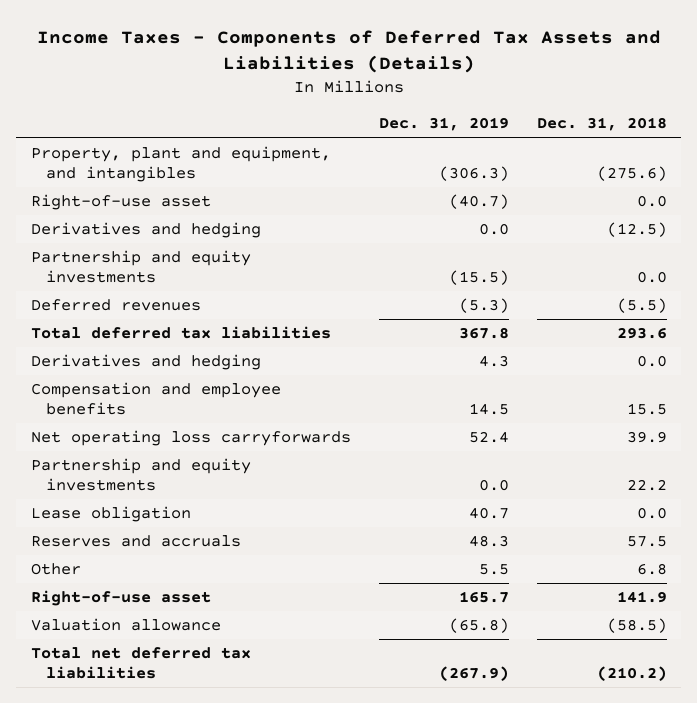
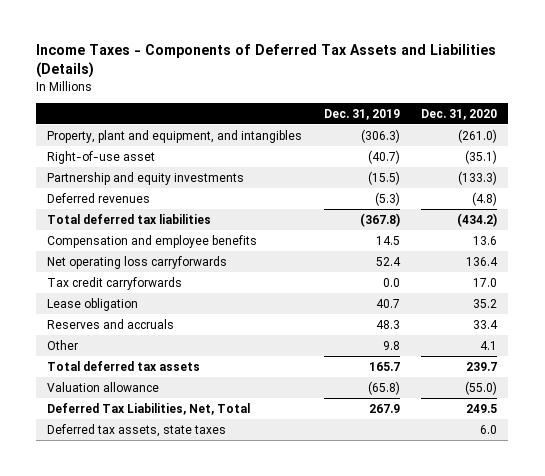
- | Dec. 31, 2019 | Dec. 31, 2018
+ | Dec. 31, 2019 | Dec. 31, 2020
- Derivatives and hedging | 0.0 | (12.5)
- Total deferred tax liabilities | 367.8 | 293.6
- Derivatives and hedging | 4.3 | 0.0
+ Total deferred tax liabilities | (367.8) | (434.2)
- Partnership and equity investments | 0.0 | 22.2
+ Tax credit carryforwards | 0.0 | 17.0
- Other | 5.5 | 6.8
- Right-of-use asset | 165.7 | 141.9
+ Other | 9.8 | 4.1
+ Total deferred tax assets | 165.7 | 239.7
- Total net deferred tax liabilities | (267.9) | (210.2)
+ Deferred Tax Liabilities, Net, Total | 267.9 | 249.5
+ Deferred tax assets, state taxes | | 6.0

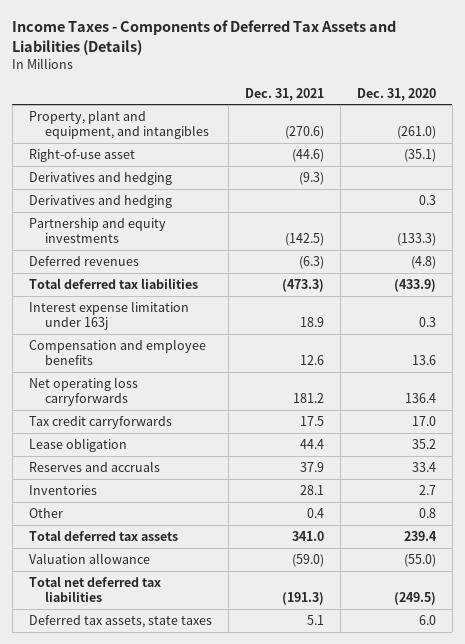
- | Dec. 31, 2019 | Dec. 31, 2020
+ | Dec. 31, 2021 | Dec. 31, 2020
+ Derivatives and hedging | (9.3) |
+ Derivatives and hedging | | 0.3
- Total deferred tax liabilities | (367.8) | (434.2)
+ Total deferred tax liabilities | (473.3) | (433.9)
+ Interest expense limitation under 163j | 18.9 | 0.3
- Other | 9.8 | 4.1
- Total deferred tax assets | 165.7 | 239.7
+ Inventories | 28.1 | 2.7
+ Other | 0.4 | 0.8
+ Total deferred tax assets | 341.0 | 239.4
- Deferred Tax Liabilities, Net, Total | 267.9 | 249.5
+ Total net deferred tax liabilities | (191.3) | (249.5)

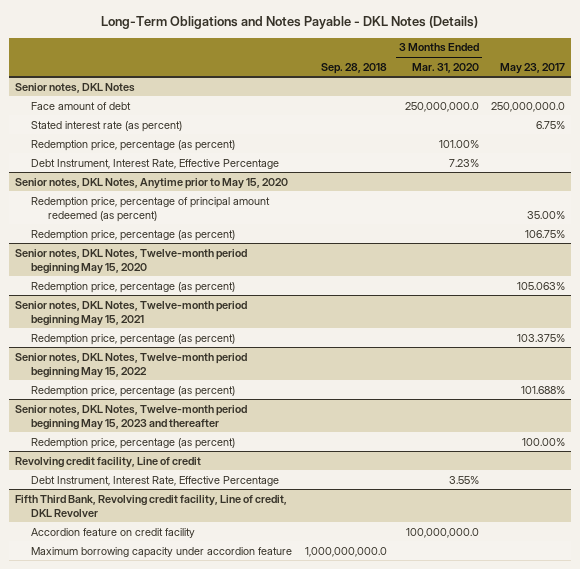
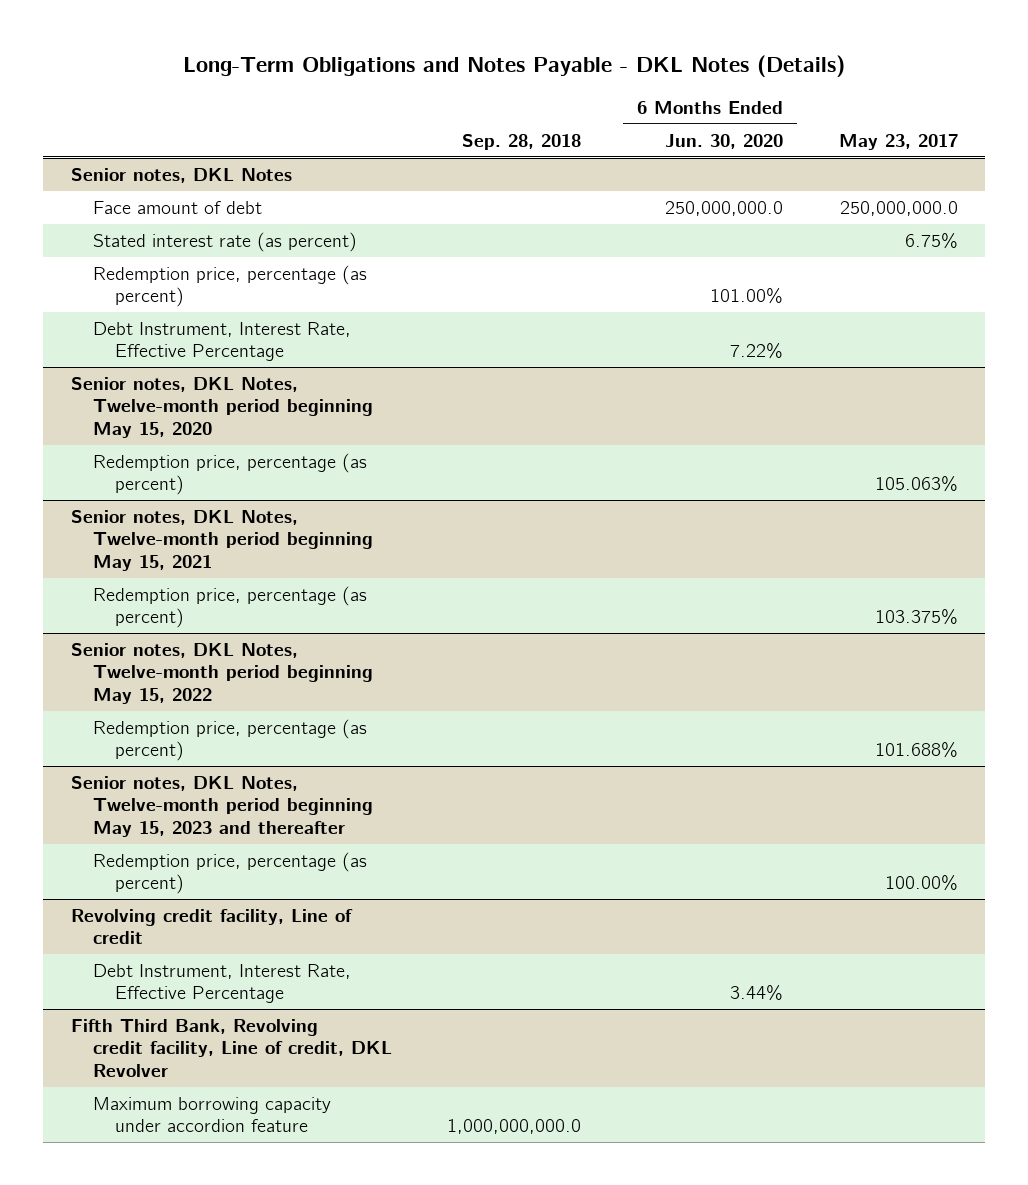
- | Sep. 28, 2018 | 3 Months Ended Mar. 31, 2020 | May 23, 2017
+ | Sep. 28, 2018 | 6 Months Ended Jun. 30, 2020 | May 23, 2017
- Senior notes, DKL Notes, Anytime prior to May 15, 2020
- Redemption price, percentage of principal amount redeemed (as percent) | | | 35.00%
- Redemption price, percentage (as percent) | | | 106.75%
@ Fifth Third Bank, Revolving credit facility, Line of credit, DKL Revolver
- Accordion feature on credit facility | | 100,000,000.0 |

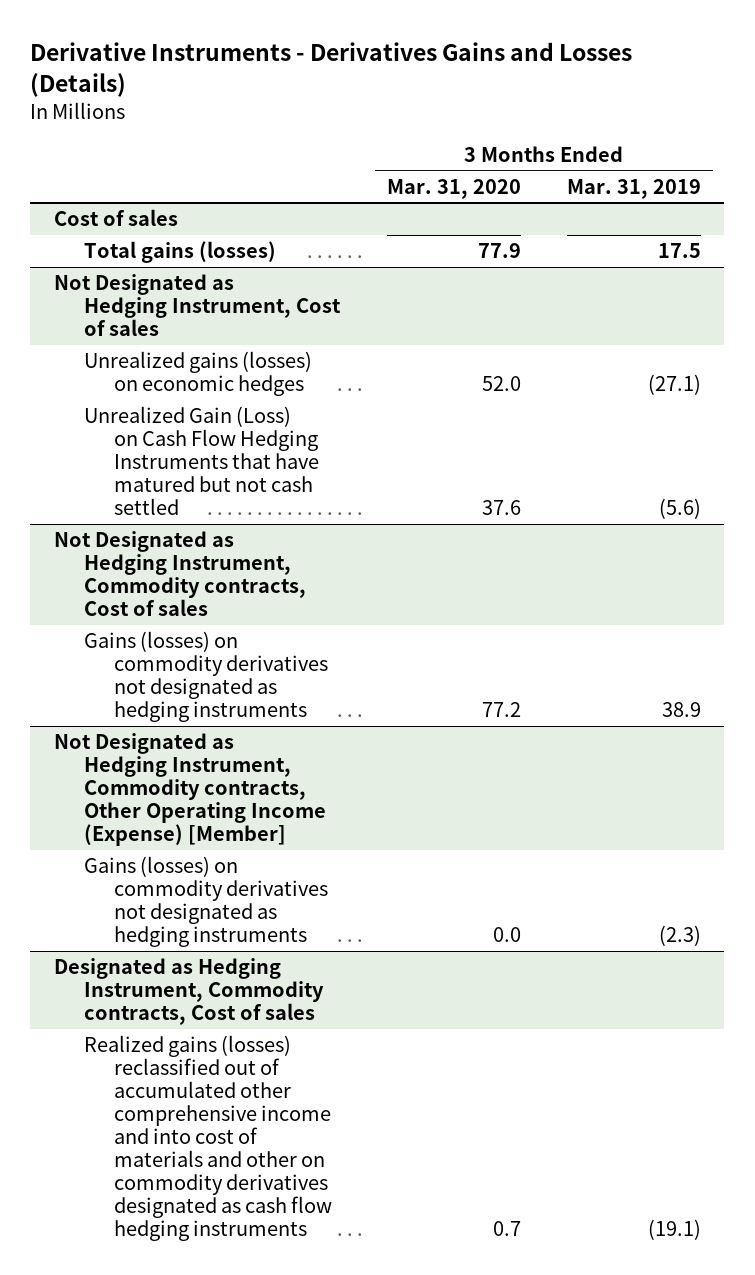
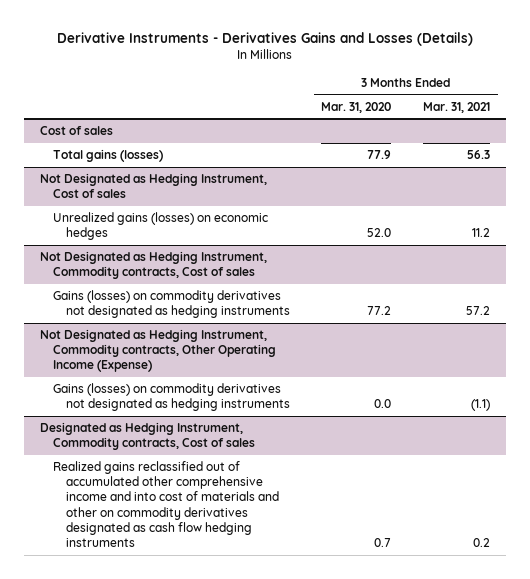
- | 3 Months Ended Mar. 31, 2020 | 3 Months Ended Mar. 31, 2019
+ | 3 Months Ended Mar. 31, 2020 | 3 Months Ended Mar. 31, 2021
@ Not Designated as Hedging Instrument, Cost of sales
- Unrealized Gain (Loss) on Cash Flow Hedging Instruments that have matured but not cash settled | 37.6 | (5.6)
- Not Designated as Hedging Instrument, Commodity contracts, Other Operating Income (Expense) [Member]
+ Not Designated as Hedging Instrument, Commodity contracts, Other Operating Income (Expense)
@ Designated as Hedging Instrument, Commodity contracts, Cost of sales
- Realized gains (losses) reclassified out of accumulated other comprehensive income and into cost of materials and other on commodity derivatives designated as cash flow hedging instruments | 0.7 | (19.1)
+ Realized gains reclassified out of accumulated other comprehensive income and into cost of materials and other on commodity derivatives designated as cash flow hedging instruments | 0.7 | 0.2

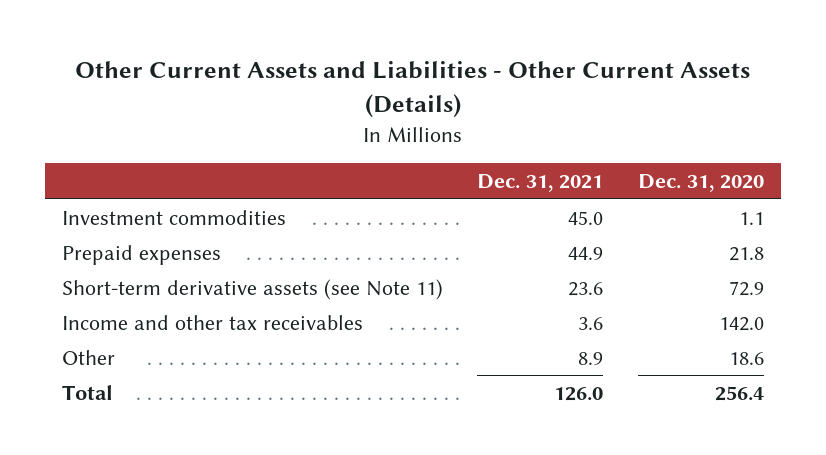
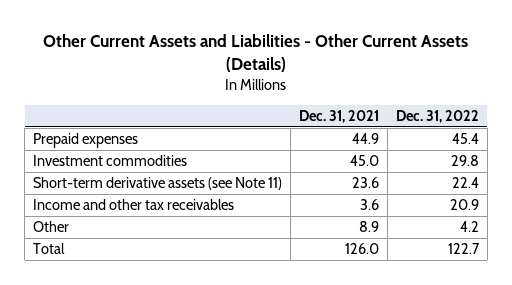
- | Dec. 31, 2021 | Dec. 31, 2020
+ | Dec. 31, 2021 | Dec. 31, 2022
moved down: Investment commodities | 45.0 | 29.8

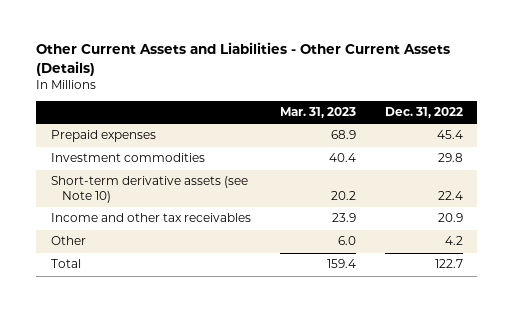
- | Dec. 31, 2021 | Dec. 31, 2022
+ | Mar. 31, 2023 | Dec. 31, 2022
- Short-term derivative assets (see Note 11) | 23.6 | 22.4
+ Short-term derivative assets (see Note 10) | 20.2 | 22.4

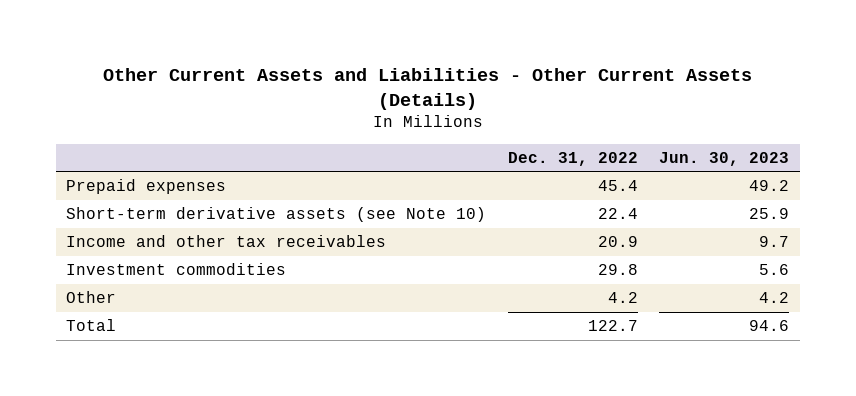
- | Mar. 31, 2023 | Dec. 31, 2022
+ | Dec. 31, 2022 | Jun. 30, 2023
moved down: Investment commodities | 29.8 | 5.6

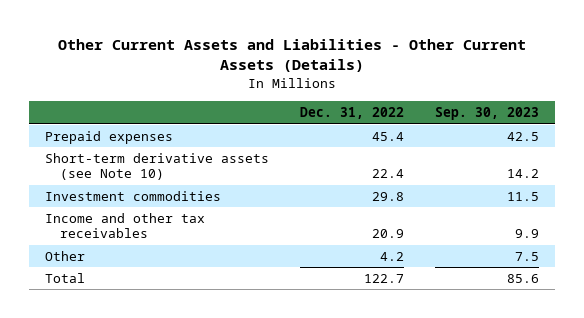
- | Dec. 31, 2022 | Jun. 30, 2023
+ | Dec. 31, 2022 | Sep. 30, 2023
moved down: Income and other tax receivables | 20.9 | 9.9

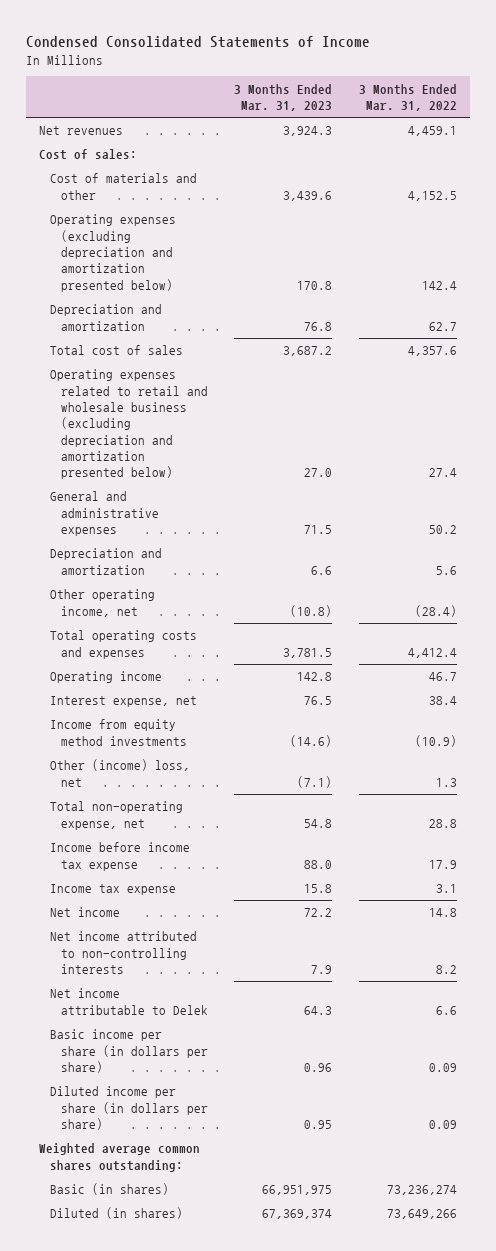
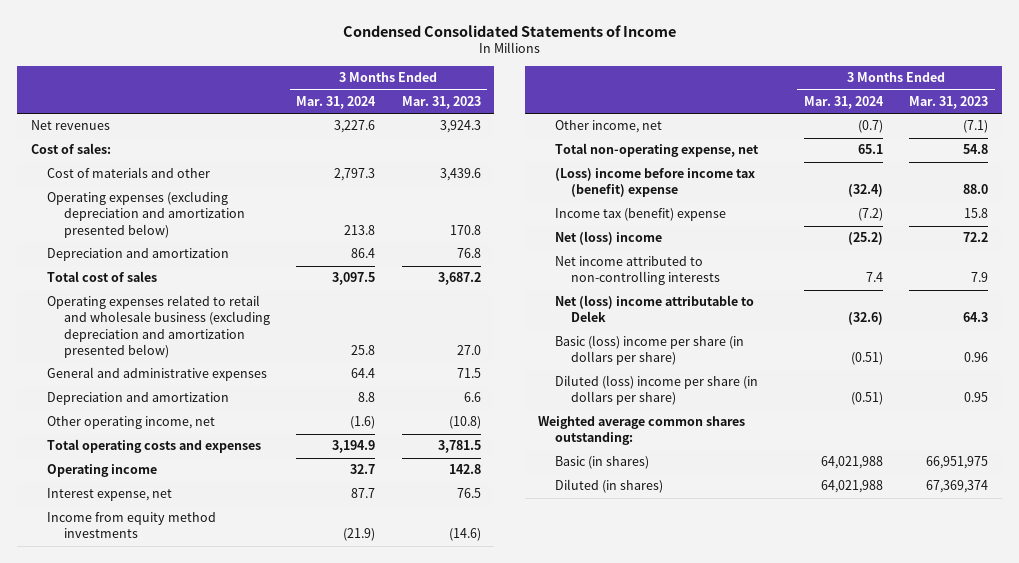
- | 3 Months Ended Mar. 31, 2023 | 3 Months Ended Mar. 31, 2022
+ | 3 Months Ended Mar. 31, 2024 | 3 Months Ended Mar. 31, 2023
- Other (income) loss, net | (7.1) | 1.3
+ Other income, net | (0.7) | (7.1)
- Income before income tax expense | 88.0 | 17.9
- Income tax expense | 15.8 | 3.1
- Net income | 72.2 | 14.8
+ (Loss) income before income tax (benefit) expense | (32.4) | 88.0
+ Income tax (benefit) expense | (7.2) | 15.8
+ Net (loss) income | (25.2) | 72.2
- Net income attributable to Delek | 64.3 | 6.6
- Basic income per share (in dollars per share) | 0.96 | 0.09
- Diluted income per share (in dollars per share) | 0.95 | 0.09
+ Net (loss) income attributable to Delek | (32.6) | 64.3
+ Basic (loss) income per share (in dollars per share) | (0.51) | 0.96
+ Diluted (loss) income per share (in dollars per share) | (0.51) | 0.95

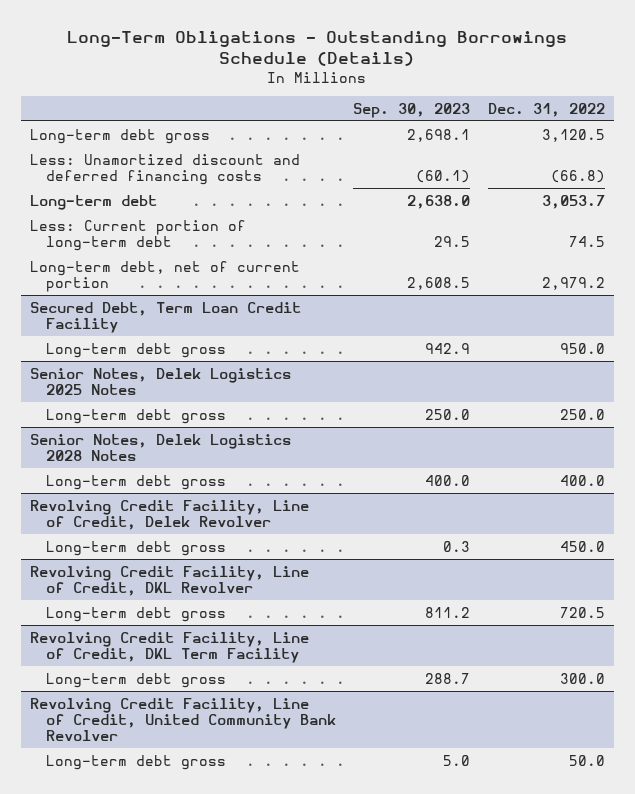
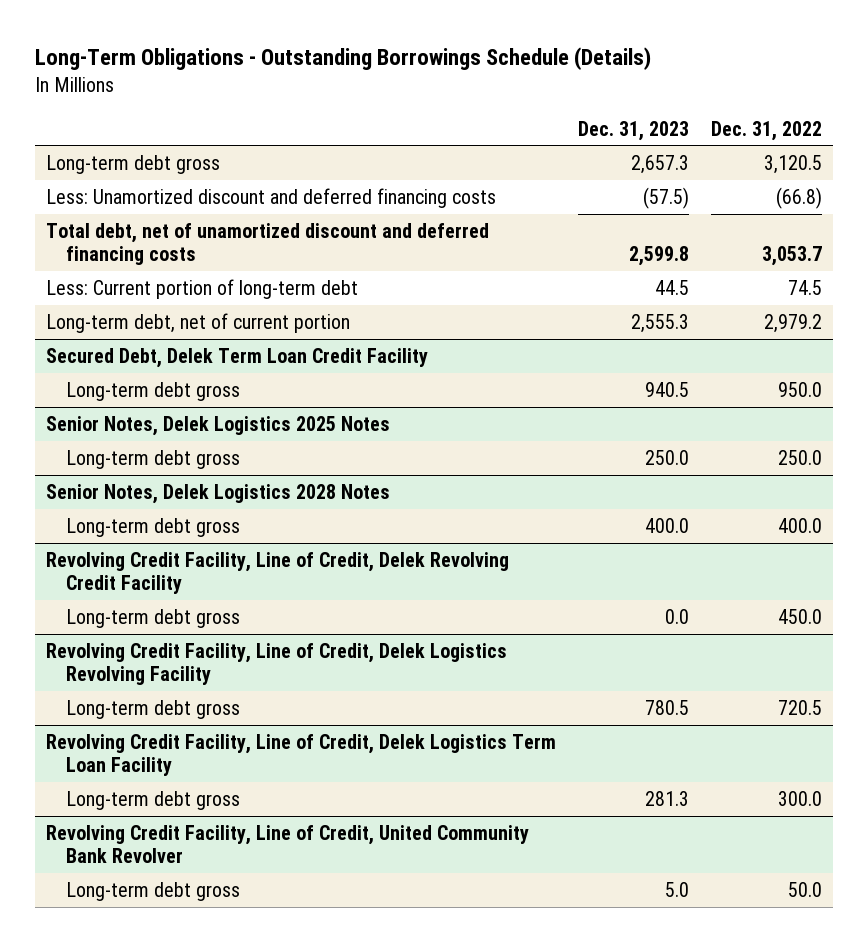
- | Sep. 30, 2023 | Dec. 31, 2022
+ | Dec. 31, 2023 | Dec. 31, 2022
- Long-term debt | 2,638.0 | 3,053.7
+ Total debt, net of unamortized discount and deferred financing costs | 2,599.8 | 3,053.7
- Secured Debt, Term Loan Credit Facility
+ Secured Debt, Delek Term Loan Credit Facility
- Revolving Credit Facility, Line of Credit, Delek Revolver
+ Revolving Credit Facility, Line of Credit, Delek Revolving Credit Facility
- Revolving Credit Facility, Line of Credit, DKL Revolver
+ Revolving Credit Facility, Line of Credit, Delek Logistics Revolving Facility
- Revolving Credit Facility, Line of Credit, DKL Term Facility
+ Revolving Credit Facility, Line of Credit, Delek Logistics Term Loan Facility

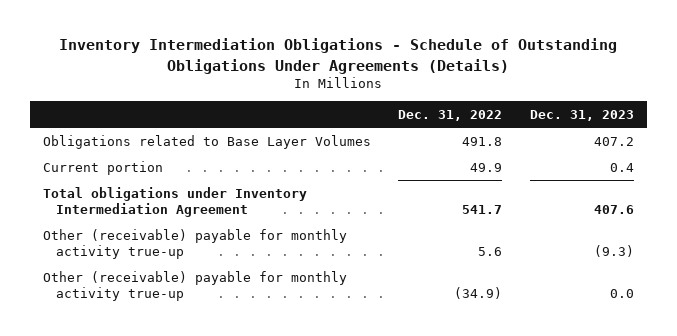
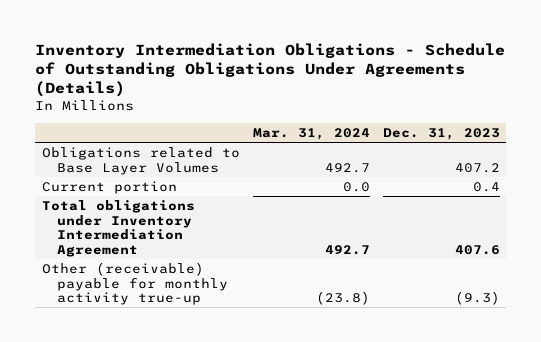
- | Dec. 31, 2022 | Dec. 31, 2023
+ | Mar. 31, 2024 | Dec. 31, 2023
- Other (receivable) payable for monthly activity true-up | (34.9) | 0.0

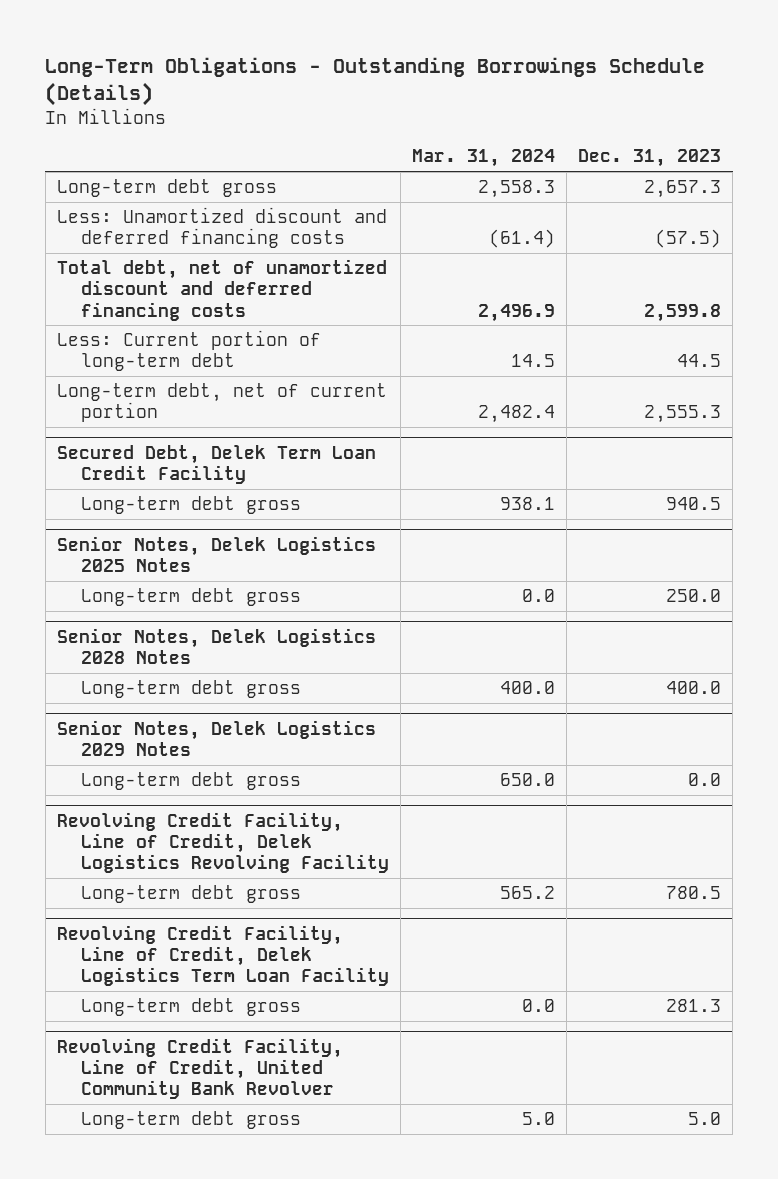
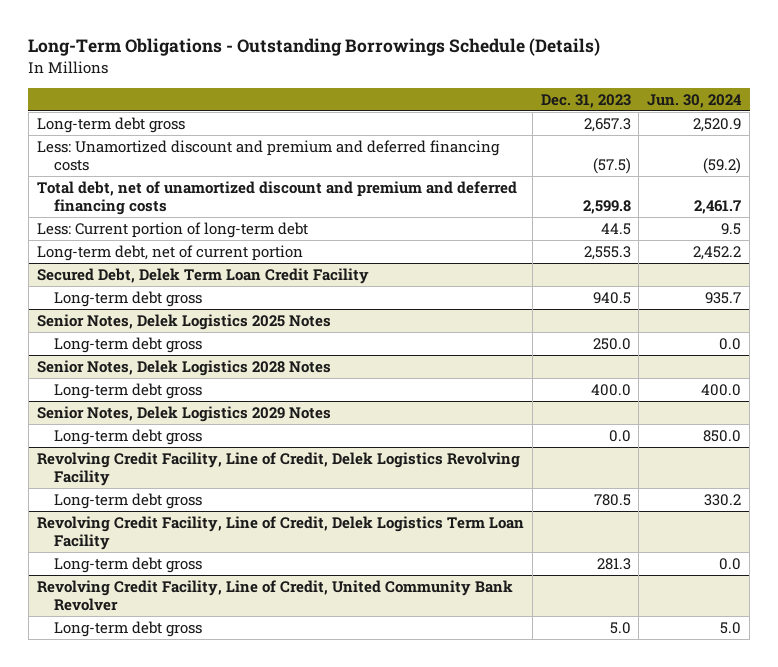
- | Mar. 31, 2024 | Dec. 31, 2023
+ | Dec. 31, 2023 | Jun. 30, 2024
- Less: Unamortized discount and deferred financing costs | (61.4) | (57.5)
- Total debt, net of unamortized discount and deferred financing costs | 2,496.9 | 2,599.8
+ Less: Unamortized discount and premium and deferred financing costs | (57.5) | (59.2)
+ Total debt, net of unamortized discount and premium and deferred financing costs | 2,599.8 | 2,461.7

